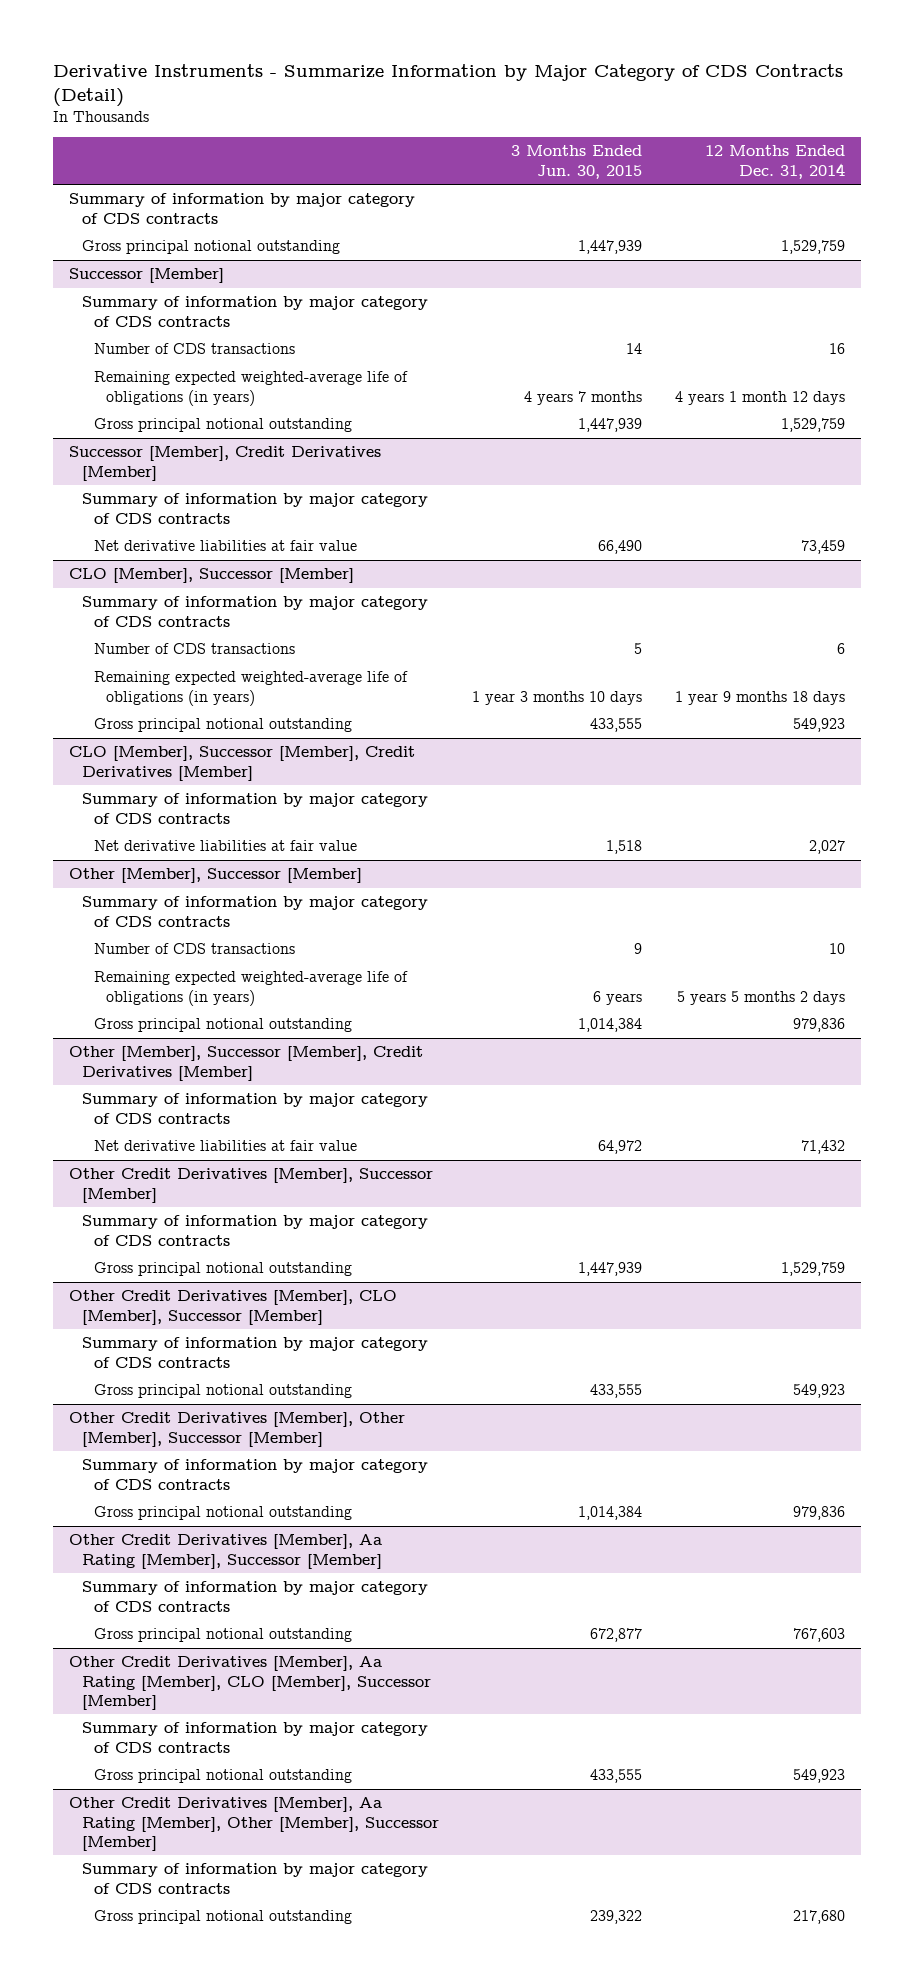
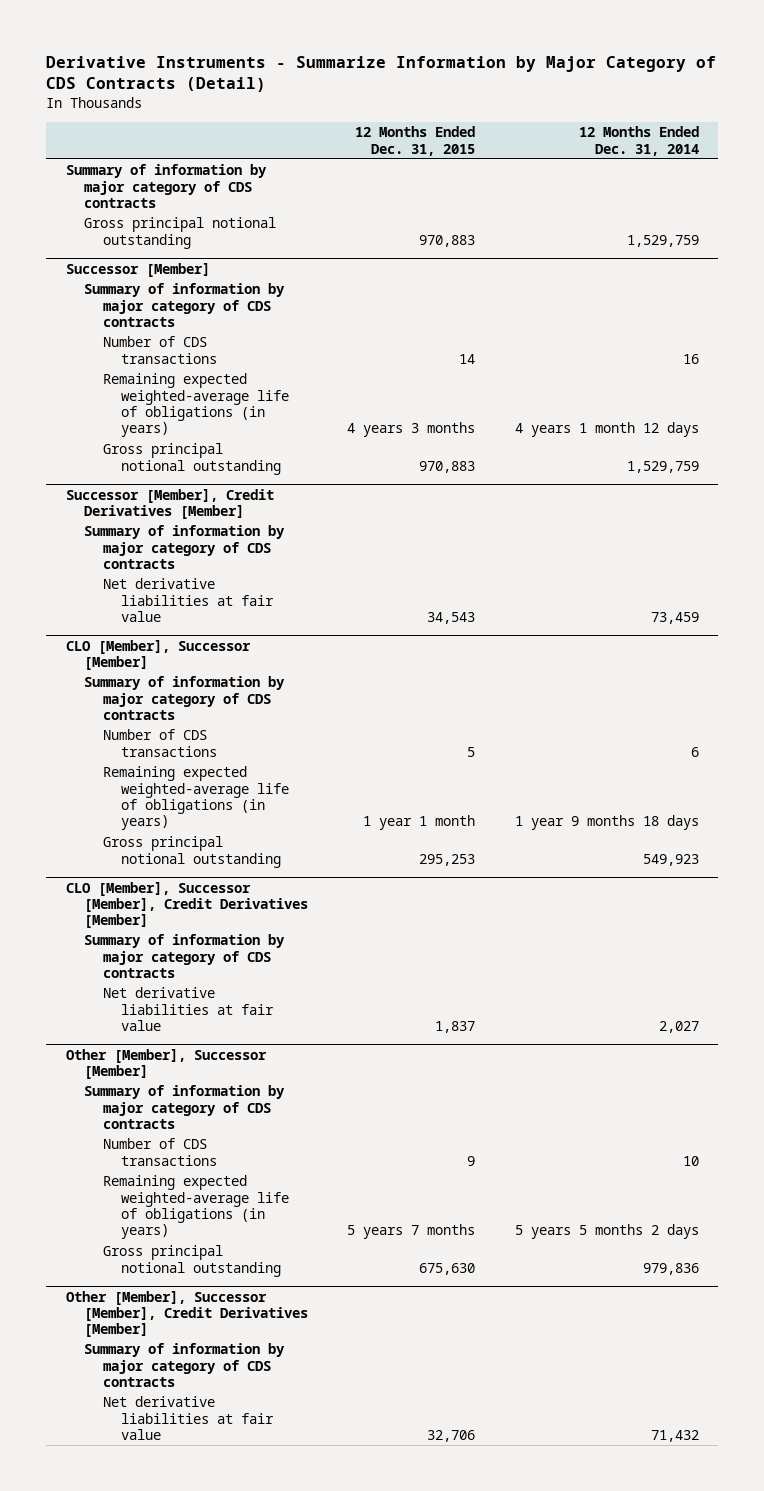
- | 3 Months Ended Jun. 30, 2015 | 12 Months Ended Dec. 31, 2014
+ | 12 Months Ended Dec. 31, 2015 | 12 Months Ended Dec. 31, 2014
- Other Credit Derivatives [Member], Successor [Member]
- Summary of information by major category of CDS contracts
- Gross principal notional outstanding | 1,447,939 | 1,529,759
- Other Credit Derivatives [Member], CLO [Member], Successor [Member]
- Summary of information by major category of CDS contracts
- Gross principal notional outstanding | 433,555 | 549,923
- Other Credit Derivatives [Member], Other [Member], Successor [Member]
- Summary of information by major category of CDS contracts
- Gross principal notional outstanding | 1,014,384 | 979,836
- Other Credit Derivatives [Member], Aa Rating [Member], Successor [Member]
- Summary of information by major category of CDS contracts
- Gross principal notional outstanding | 672,877 | 767,603
- Other Credit Derivatives [Member], Aa Rating [Member], CLO [Member], Successor [Member]
- Summary of information by major category of CDS contracts
- Gross principal notional outstanding | 433,555 | 549,923
- Other Credit Derivatives [Member], Aa Rating [Member], Other [Member], Successor [Member]
- Summary of information by major category of CDS contracts
- Gross principal notional outstanding | 239,322 | 217,680

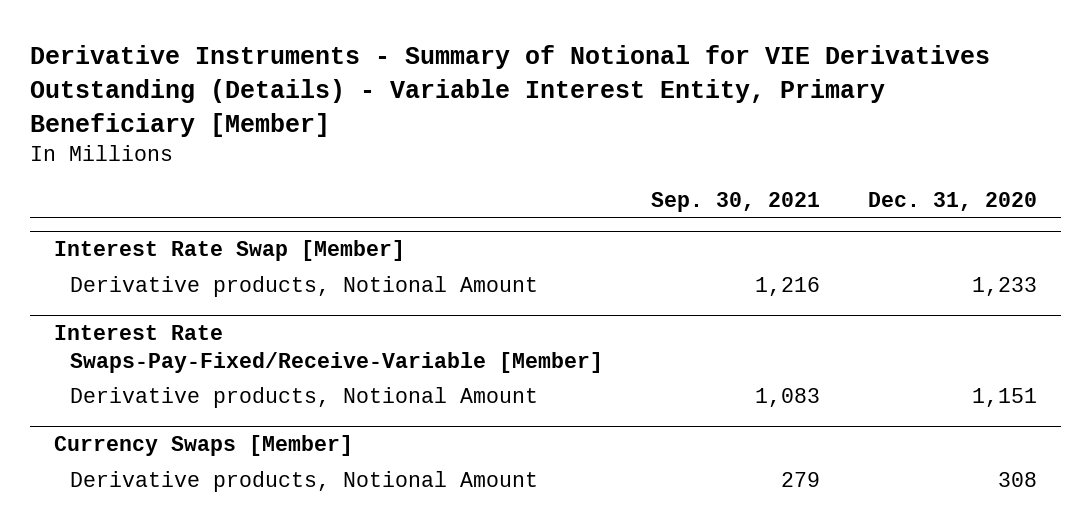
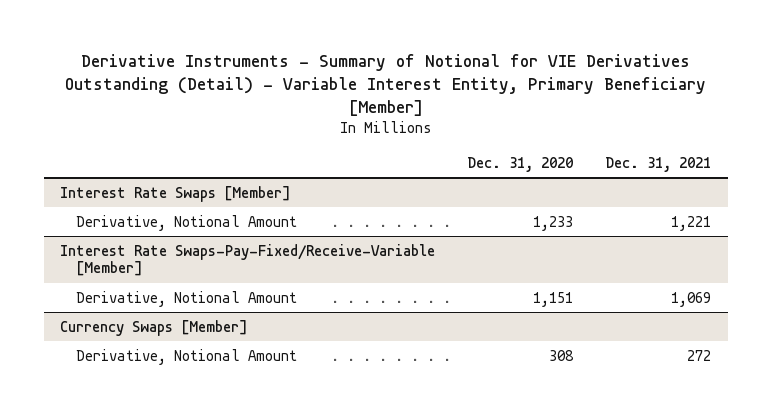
- Derivative Instruments - Summary of Notional for VIE Derivatives Outstanding (Details) - Variable Interest Entity, Primary Beneficiary [Member]
+ Derivative Instruments - Summary of Notional for VIE Derivatives Outstanding (Detail) - Variable Interest Entity, Primary Beneficiary [Member]
- | Sep. 30, 2021 | Dec. 31, 2020
+ | Dec. 31, 2020 | Dec. 31, 2021
- Interest Rate Swap [Member]
- Derivative products, Notional Amount | 1,216 | 1,233
+ Interest Rate Swaps [Member]
+ Derivative, Notional Amount | 1,233 | 1,221
@ Interest Rate Swaps-Pay-Fixed/Receive-Variable [Member]
- Derivative products, Notional Amount | 1,083 | 1,151
+ Derivative, Notional Amount | 1,151 | 1,069
@ Currency Swaps [Member]
- Derivative products, Notional Amount | 279 | 308
+ Derivative, Notional Amount | 308 | 272

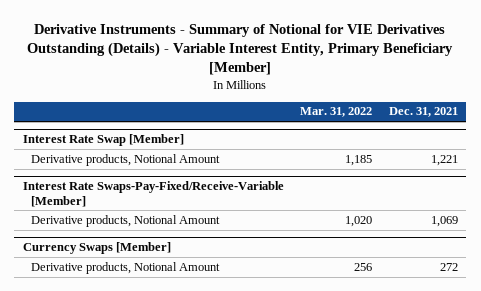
- Derivative Instruments - Summary of Notional for VIE Derivatives Outstanding (Detail) - Variable Interest Entity, Primary Beneficiary [Member]
+ Derivative Instruments - Summary of Notional for VIE Derivatives Outstanding (Details) - Variable Interest Entity, Primary Beneficiary [Member]
- | Dec. 31, 2020 | Dec. 31, 2021
+ | Mar. 31, 2022 | Dec. 31, 2021
- Interest Rate Swaps [Member]
- Derivative, Notional Amount | 1,233 | 1,221
+ Interest Rate Swap [Member]
+ Derivative products, Notional Amount | 1,185 | 1,221
@ Interest Rate Swaps-Pay-Fixed/Receive-Variable [Member]
- Derivative, Notional Amount | 1,151 | 1,069
+ Derivative products, Notional Amount | 1,020 | 1,069
@ Currency Swaps [Member]
- Derivative, Notional Amount | 308 | 272
+ Derivative products, Notional Amount | 256 | 272

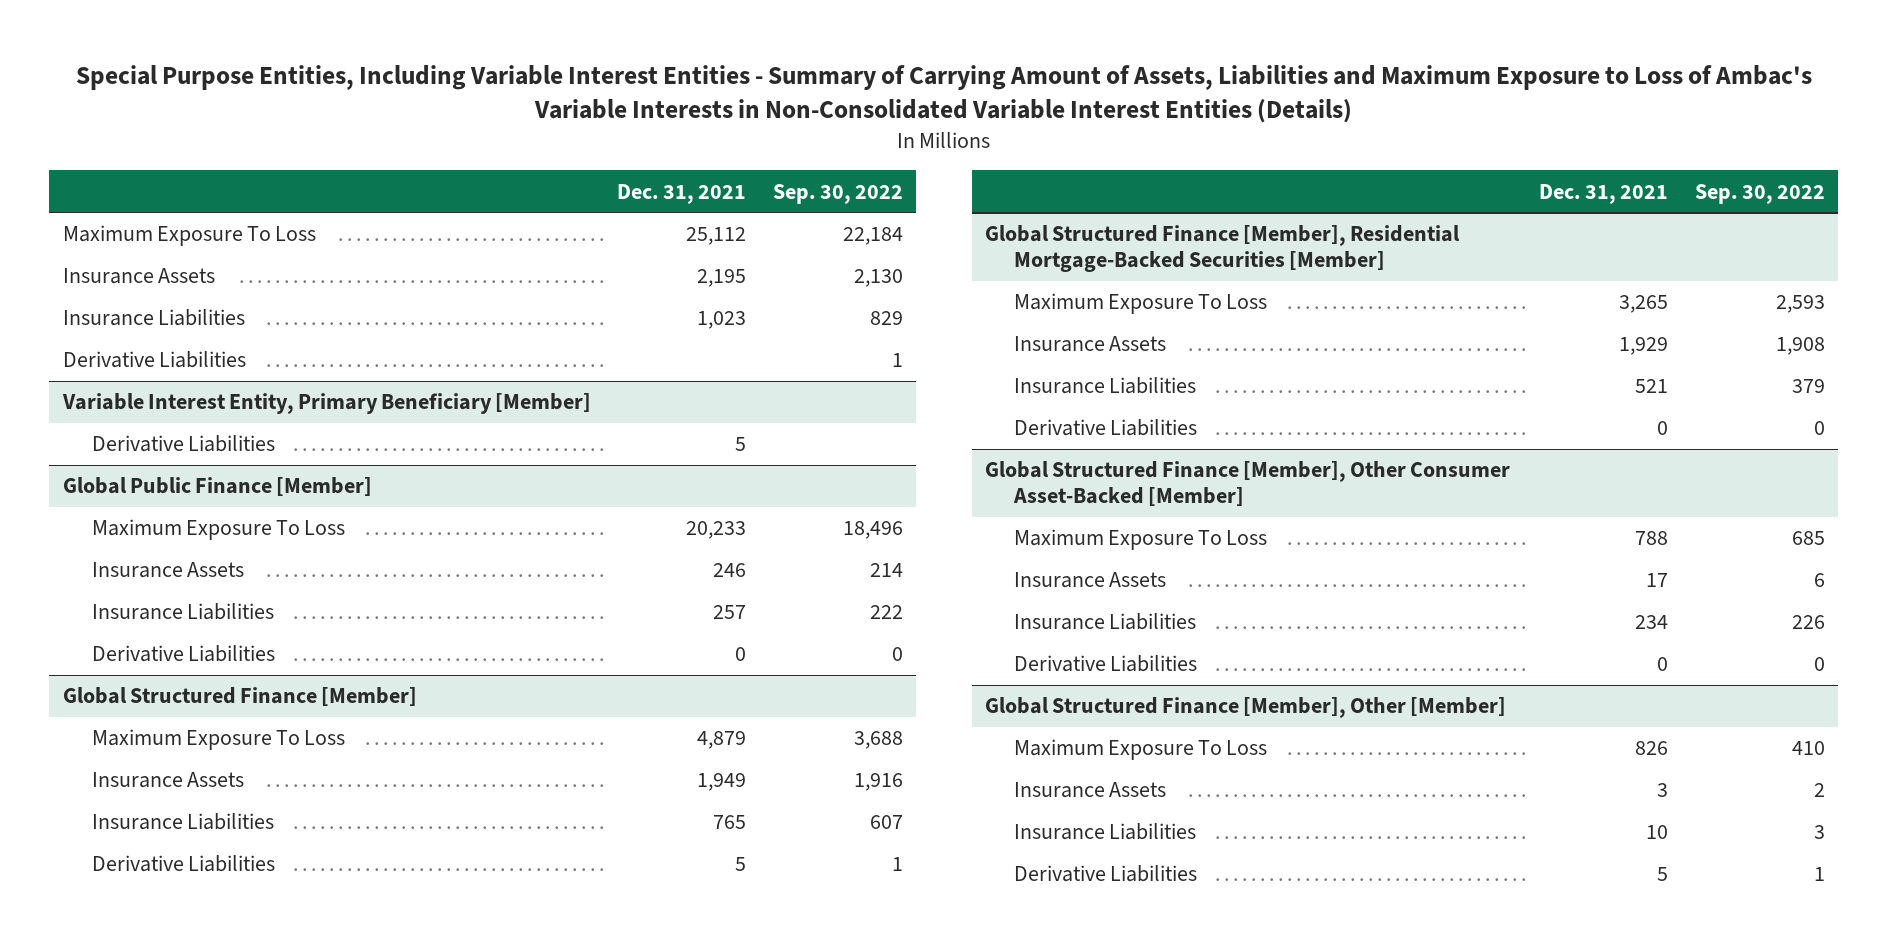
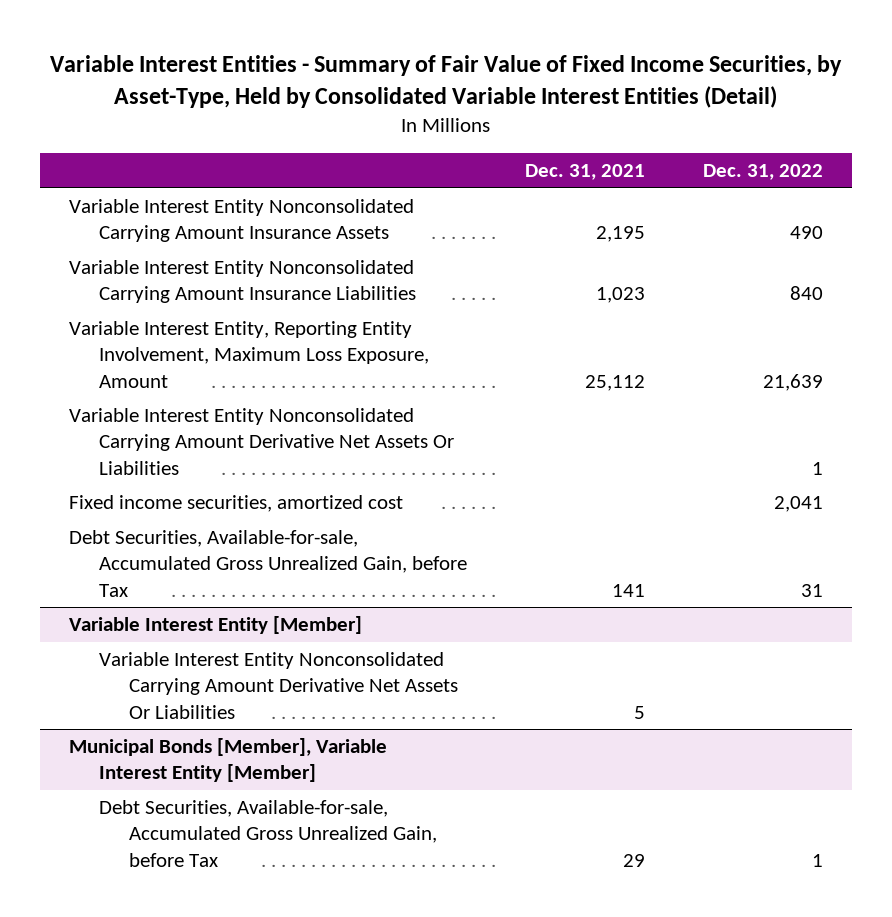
- Special Purpose Entities, Including Variable Interest Entities - Summary of Carrying Amount of Assets, Liabilities and Maximum Exposure to Loss of Ambac's Variable Interests in Non-Consolidated Variable Interest Entities (Details)
+ Variable Interest Entities - Summary of Fair Value of Fixed Income Securities, by Asset-Type, Held by Consolidated Variable Interest Entities (Detail)
- | Dec. 31, 2021 | Sep. 30, 2022
+ | Dec. 31, 2021 | Dec. 31, 2022
- Maximum Exposure To Loss | 25,112 | 22,184
- Insurance Assets | 2,195 | 2,130
- Insurance Liabilities | 1,023 | 829
- Derivative Liabilities | | 1
- Variable Interest Entity, Primary Beneficiary [Member]
- Derivative Liabilities | 5 |
- Global Public Finance [Member]
- Maximum Exposure To Loss | 20,233 | 18,496
- Insurance Assets | 246 | 214
- Insurance Liabilities | 257 | 222
- Derivative Liabilities | 0 | 0
- Global Structured Finance [Member]
- Maximum Exposure To Loss | 4,879 | 3,688
- Insurance Assets | 1,949 | 1,916
- Insurance Liabilities | 765 | 607
- Derivative Liabilities | 5 | 1
- Global Structured Finance [Member], Residential Mortgage-Backed Securities [Member]
- Maximum Exposure To Loss | 3,265 | 2,593
- Insurance Assets | 1,929 | 1,908
- Insurance Liabilities | 521 | 379
- Derivative Liabilities | 0 | 0
- Global Structured Finance [Member], Other Consumer Asset-Backed [Member]
- Maximum Exposure To Loss | 788 | 685
- Insurance Assets | 17 | 6
- Insurance Liabilities | 234 | 226
- Derivative Liabilities | 0 | 0
- Global Structured Finance [Member], Other [Member]
- Maximum Exposure To Loss | 826 | 410
- Insurance Assets | 3 | 2
- Insurance Liabilities | 10 | 3
- Derivative Liabilities | 5 | 1
+ Variable Interest Entity Nonconsolidated Carrying Amount Insurance Assets | 2,195 | 490
+ Variable Interest Entity Nonconsolidated Carrying Amount Insurance Liabilities | 1,023 | 840
+ Variable Interest Entity, Reporting Entity Involvement, Maximum Loss Exposure, Amount | 25,112 | 21,639
+ Variable Interest Entity Nonconsolidated Carrying Amount Derivative Net Assets Or Liabilities | | 1
+ Fixed income securities, amortized cost | | 2,041
+ Debt Securities, Available-for-sale, Accumulated Gross Unrealized Gain, before Tax | 141 | 31
+ Variable Interest Entity [Member]
+ Variable Interest Entity Nonconsolidated Carrying Amount Derivative Net Assets Or Liabilities | 5 |
+ Municipal Bonds [Member], Variable Interest Entity [Member]
+ Debt Securities, Available-for-sale, Accumulated Gross Unrealized Gain, before Tax | 29 | 1

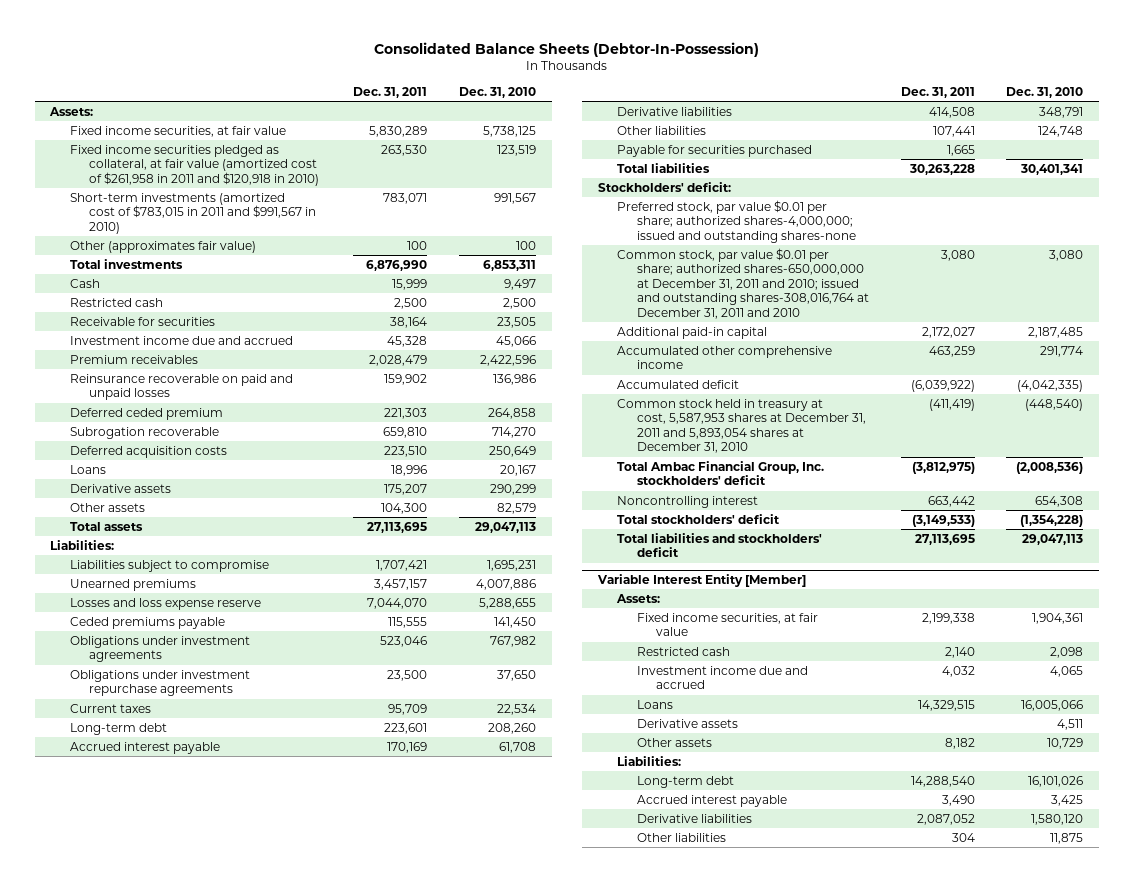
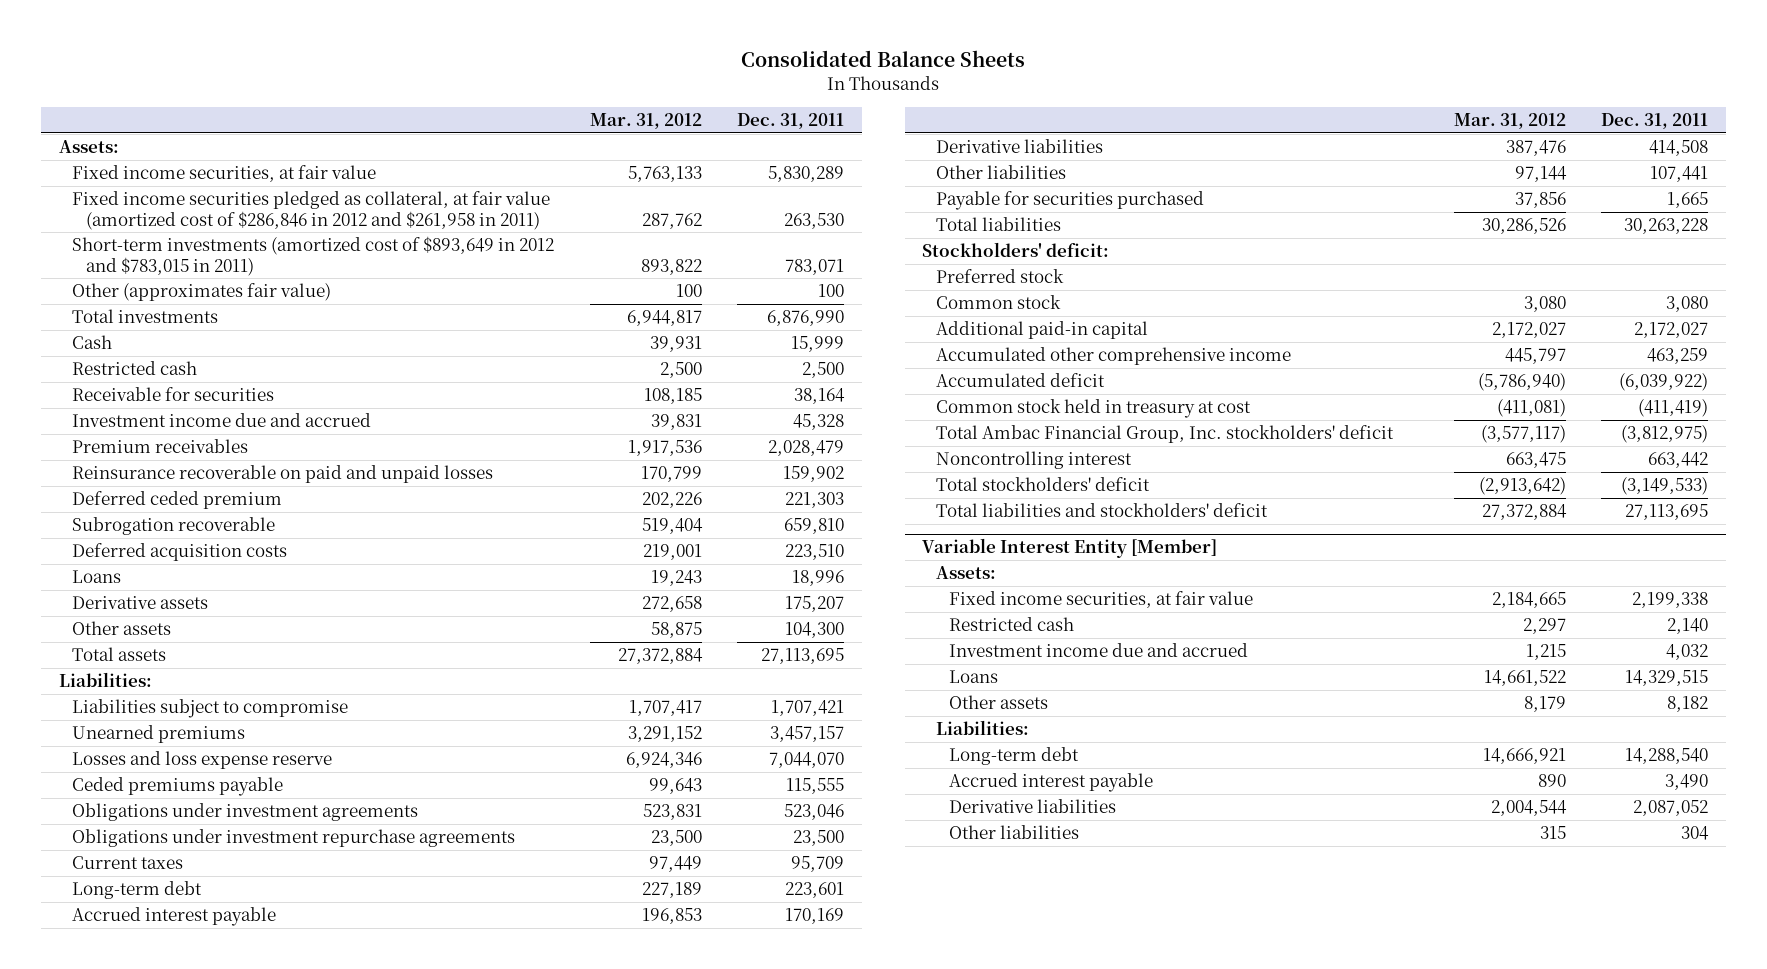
- Consolidated Balance Sheets (Debtor-In-Possession)
+ Consolidated Balance Sheets
- | Dec. 31, 2011 | Dec. 31, 2010
+ | Mar. 31, 2012 | Dec. 31, 2011
- Fixed income securities pledged as collateral, at fair value (amortized cost of $261,958 in 2011 and $120,918 in 2010) | 263,530 | 123,519
- Short-term investments (amortized cost of $783,015 in 2011 and $991,567 in 2010) | 783,071 | 991,567
+ Fixed income securities pledged as collateral, at fair value (amortized cost of $286,846 in 2012 and $261,958 in 2011) | 287,762 | 263,530
+ Short-term investments (amortized cost of $893,649 in 2012 and $783,015 in 2011) | 893,822 | 783,071
- Preferred stock, par value $0.01 per share; authorized shares-4,000,000; issued and outstanding shares-none
- Common stock, par value $0.01 per share; authorized shares-650,000,000 at December 31, 2011 and 2010; issued and outstanding shares-308,016,764 at December 31, 2011 and 2010 | 3,080 | 3,080
+ Preferred stock
+ Common stock | 3,080 | 3,080
- Common stock held in treasury at cost, 5,587,953 shares at December 31, 2011 and 5,893,054 shares at December 31, 2010 | (411,419) | (448,540)
+ Common stock held in treasury at cost | (411,081) | (411,419)
@ Variable Interest Entity [Member]
- Derivative assets | | 4,511

